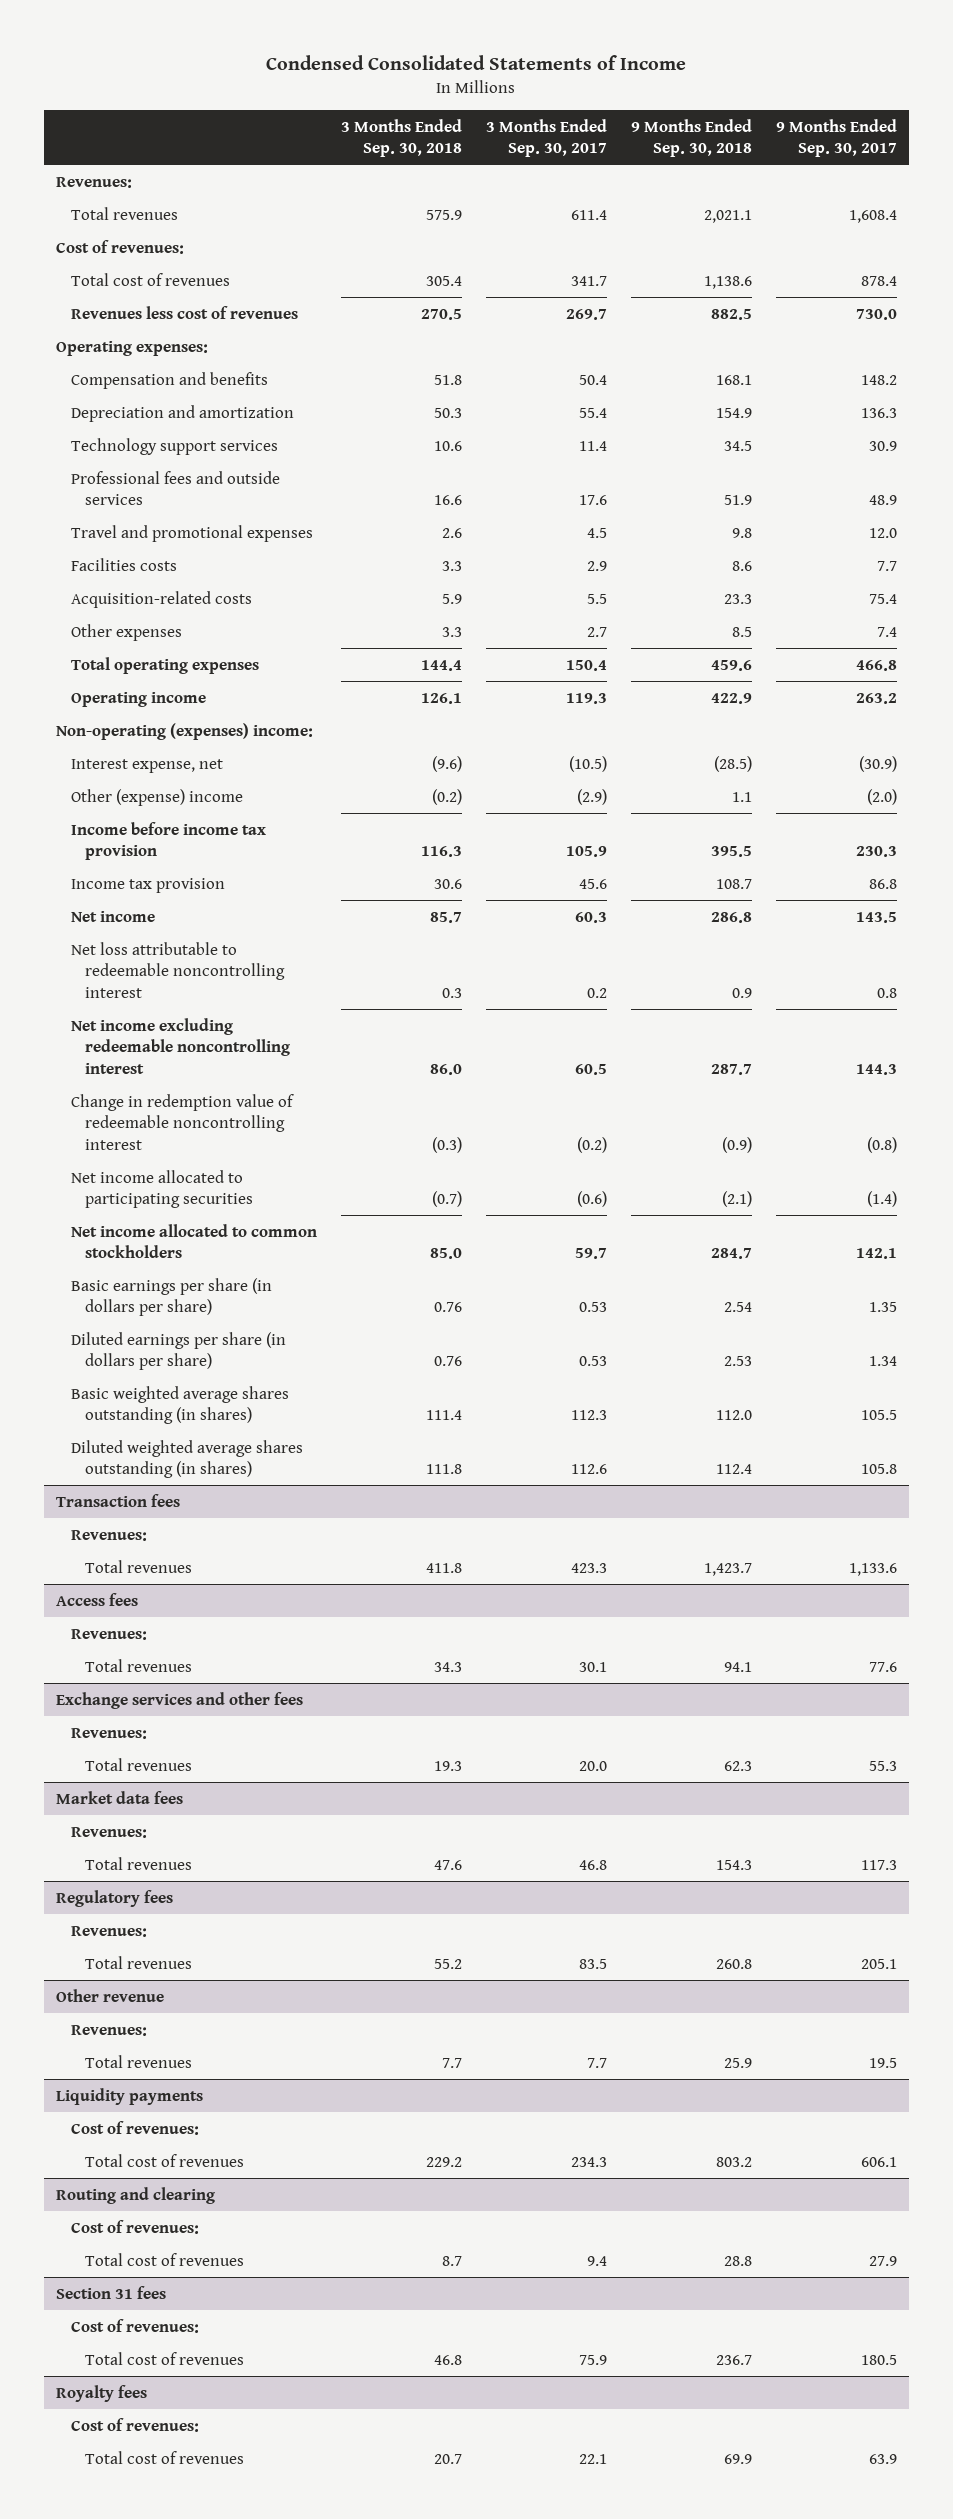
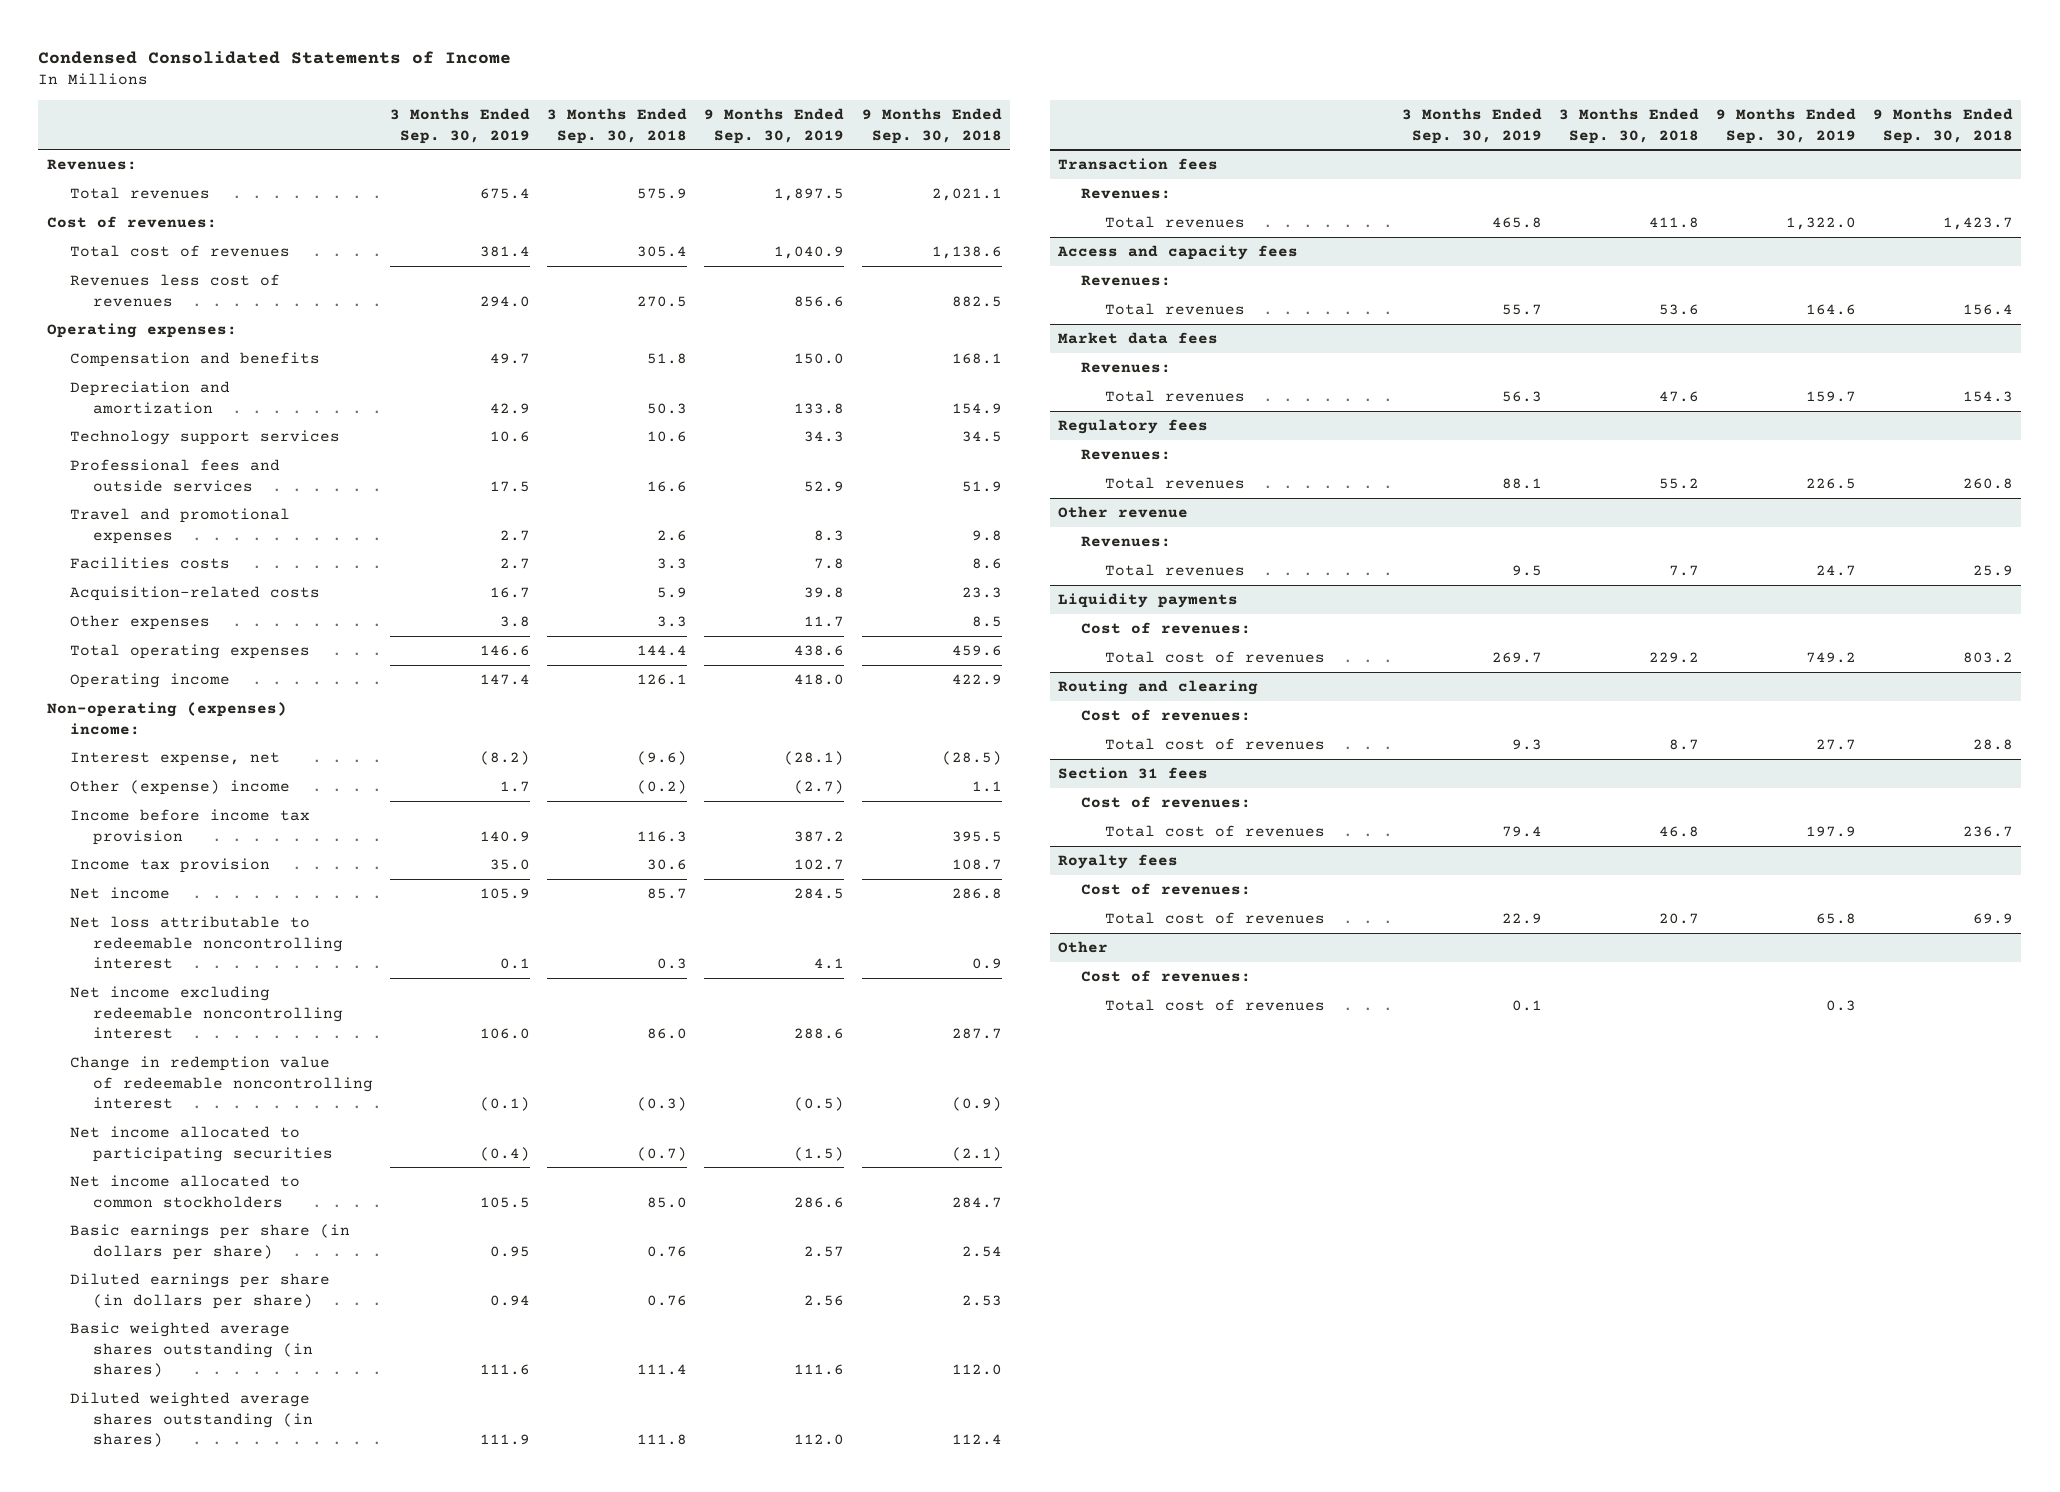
- | 3 Months Ended Sep. 30, 2018 | 3 Months Ended Sep. 30, 2017 | 9 Months Ended Sep. 30, 2018 | 9 Months Ended Sep. 30, 2017
+ | 3 Months Ended Sep. 30, 2019 | 3 Months Ended Sep. 30, 2018 | 9 Months Ended Sep. 30, 2019 | 9 Months Ended Sep. 30, 2018
- Access fees
- Revenues:
- Total revenues | 34.3 | 30.1 | 94.1 | 77.6
- Exchange services and other fees
+ Access and capacity fees
- Total revenues | 19.3 | 20.0 | 62.3 | 55.3
+ Total revenues | 55.7 | 53.6 | 164.6 | 156.4
+ Other
+ Cost of revenues:
+ Total cost of revenues | 0.1 | | 0.3 |

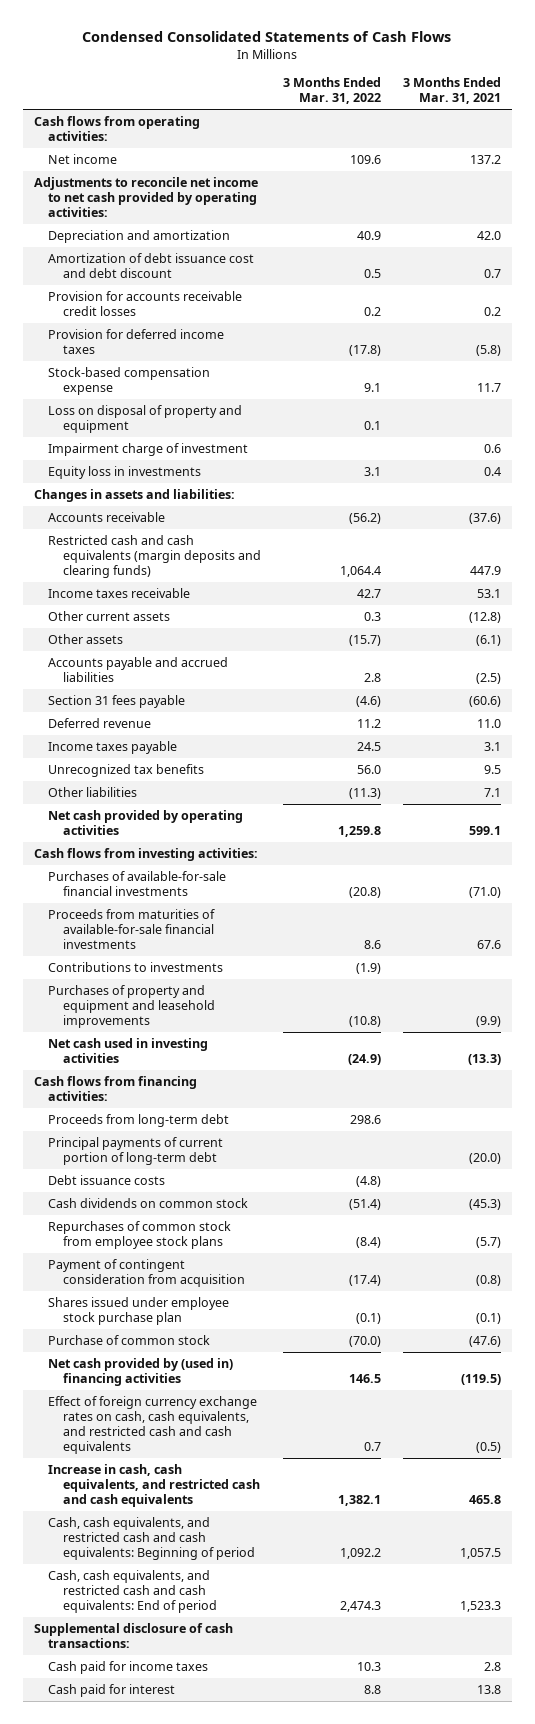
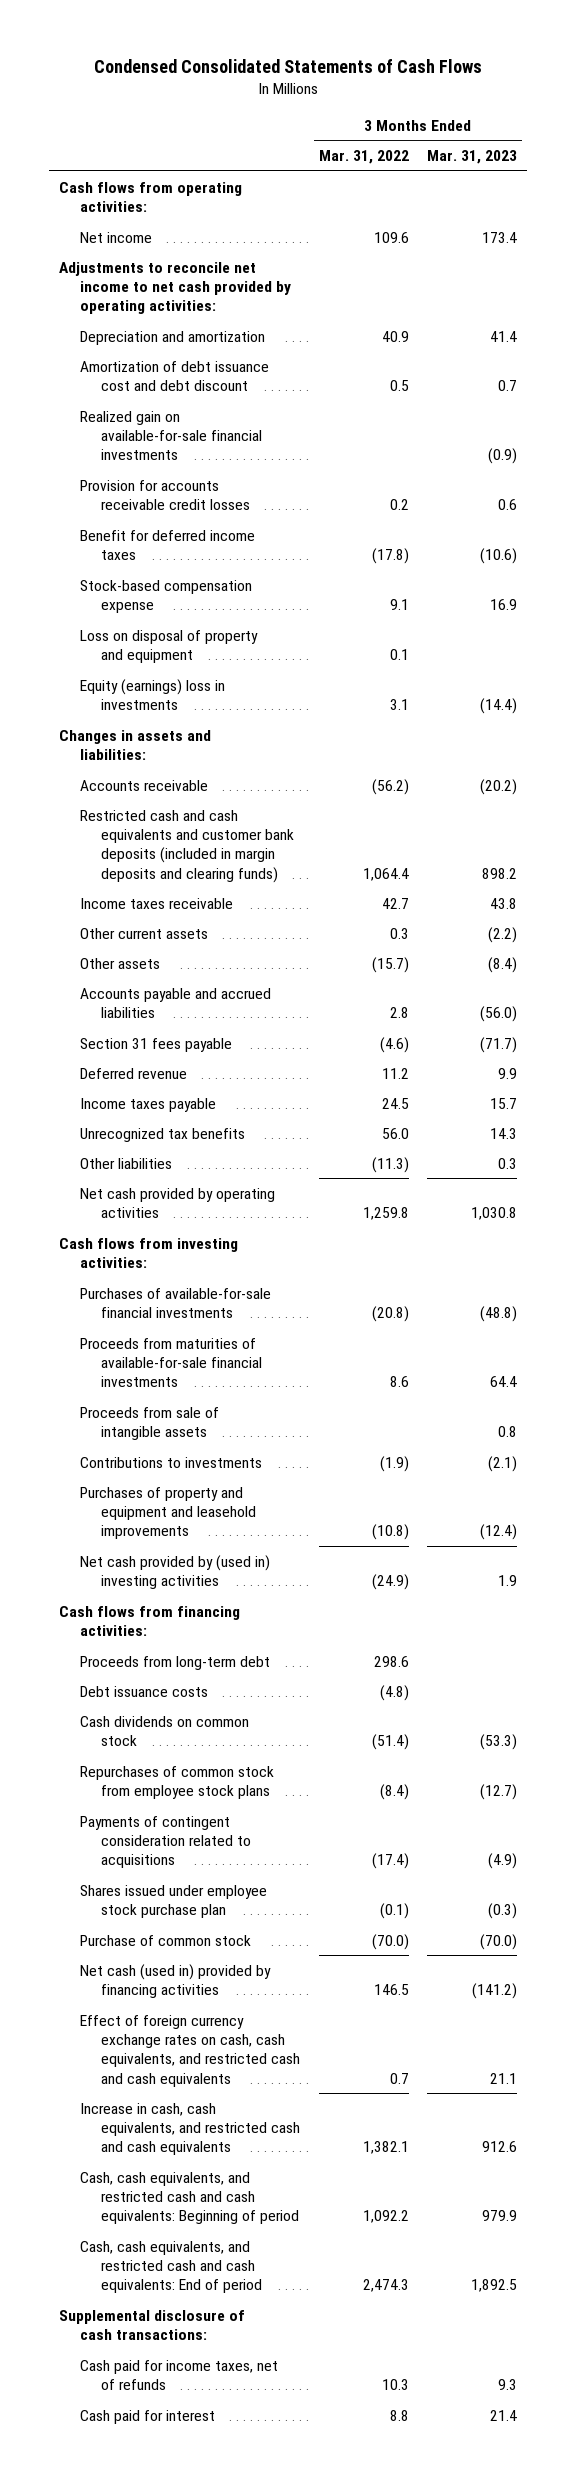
- | 3 Months Ended Mar. 31, 2022 | 3 Months Ended Mar. 31, 2021
+ | 3 Months Ended Mar. 31, 2022 | 3 Months Ended Mar. 31, 2023
+ Realized gain on available-for-sale financial investments | | (0.9)
- Provision for deferred income taxes | (17.8) | (5.8)
+ Benefit for deferred income taxes | (17.8) | (10.6)
- Impairment charge of investment | | 0.6
- Equity loss in investments | 3.1 | 0.4
+ Equity (earnings) loss in investments | 3.1 | (14.4)
- Restricted cash and cash equivalents (margin deposits and clearing funds) | 1,064.4 | 447.9
+ Restricted cash and cash equivalents and customer bank deposits (included in margin deposits and clearing funds) | 1,064.4 | 898.2
+ Proceeds from sale of intangible assets | | 0.8
- Net cash used in investing activities | (24.9) | (13.3)
+ Net cash provided by (used in) investing activities | (24.9) | 1.9
- Principal payments of current portion of long-term debt | | (20.0)
- Payment of contingent consideration from acquisition | (17.4) | (0.8)
+ Payments of contingent consideration related to acquisitions | (17.4) | (4.9)
- Net cash provided by (used in) financing activities | 146.5 | (119.5)
+ Net cash (used in) provided by financing activities | 146.5 | (141.2)
- Cash paid for income taxes | 10.3 | 2.8
+ Cash paid for income taxes, net of refunds | 10.3 | 9.3

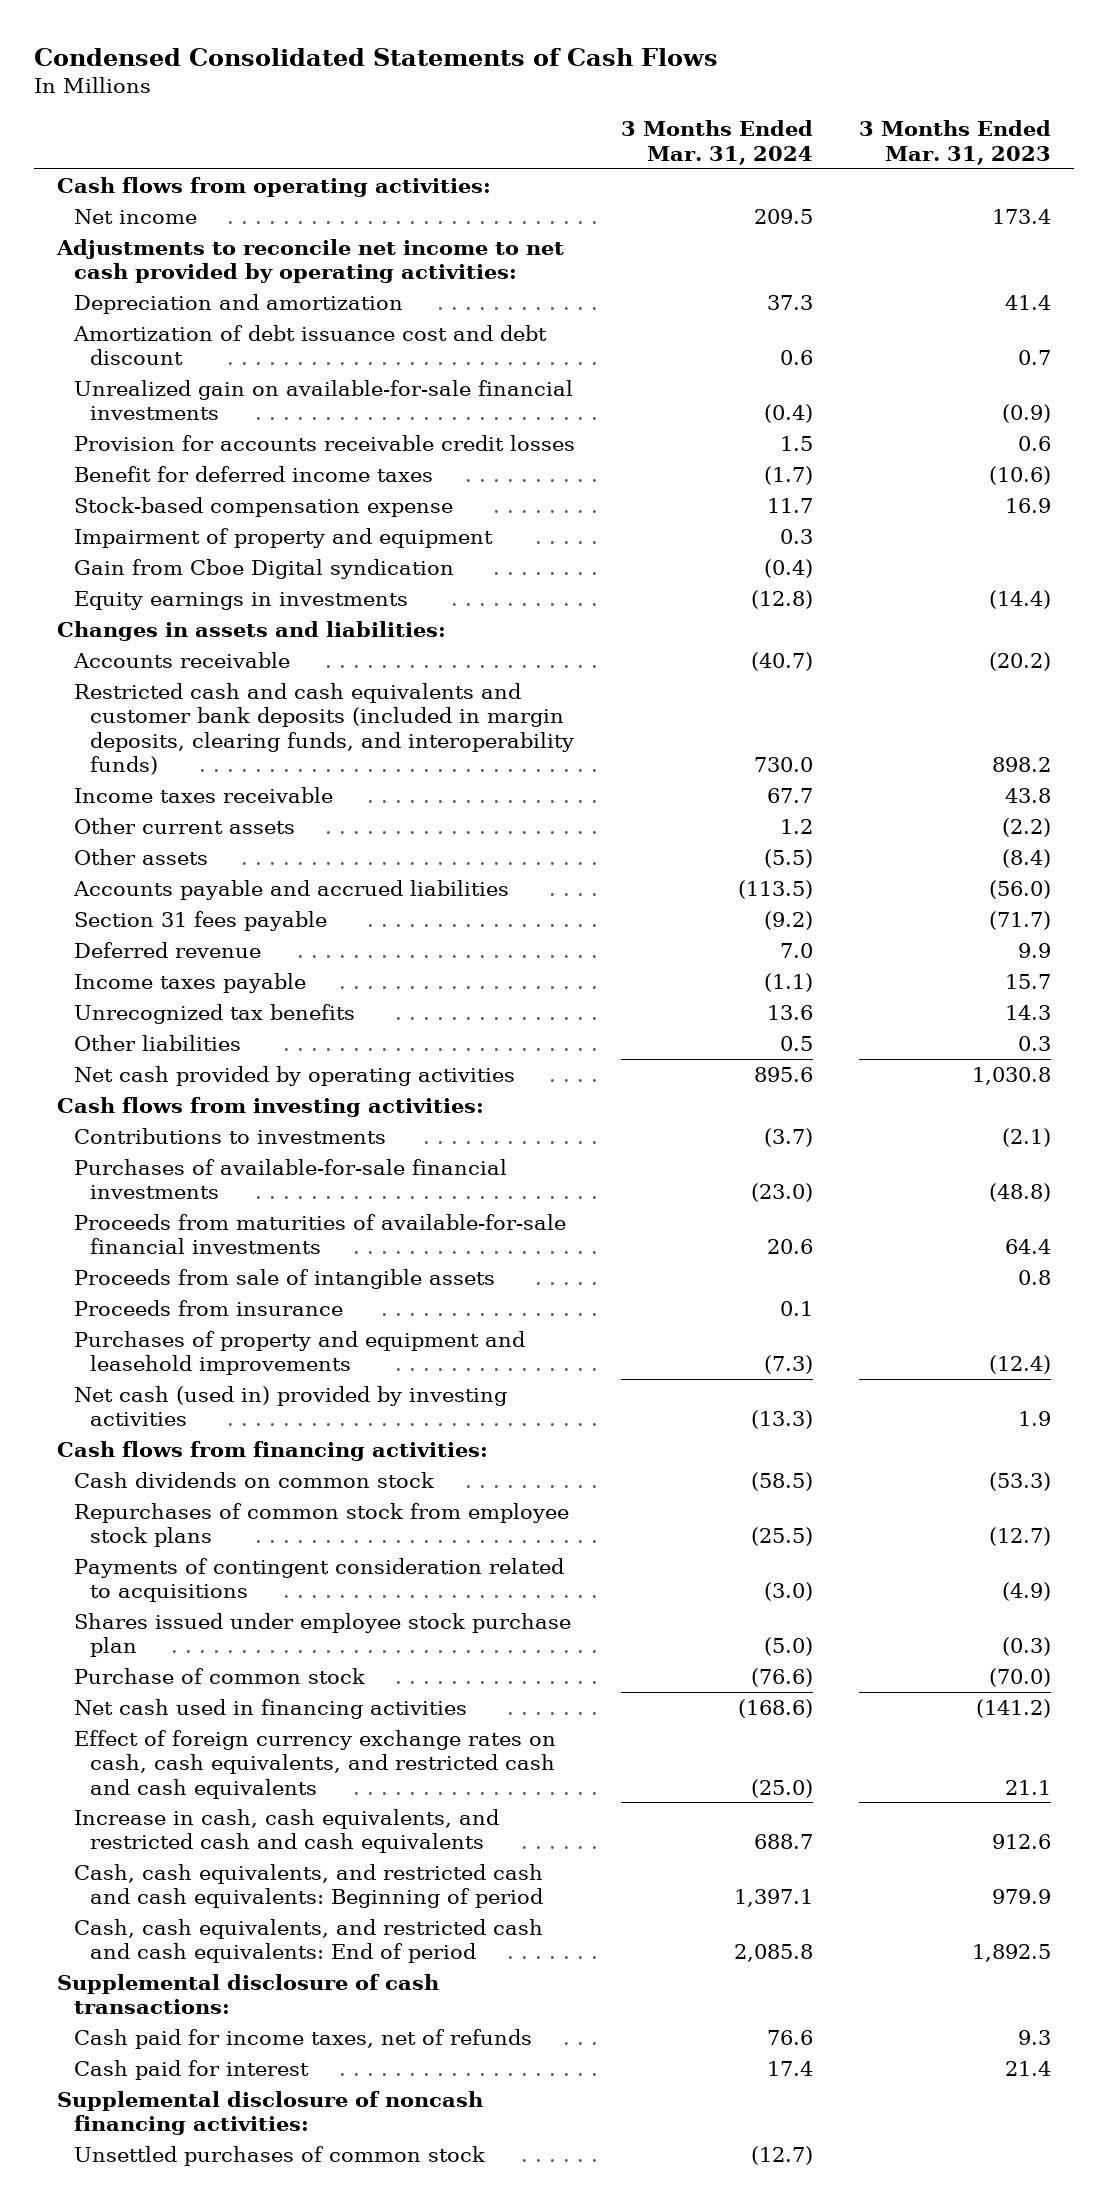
- | 3 Months Ended Mar. 31, 2022 | 3 Months Ended Mar. 31, 2023
+ | 3 Months Ended Mar. 31, 2024 | 3 Months Ended Mar. 31, 2023
- Realized gain on available-for-sale financial investments | | (0.9)
+ Unrealized gain on available-for-sale financial investments | (0.4) | (0.9)
- Loss on disposal of property and equipment | 0.1 |
- Equity (earnings) loss in investments | 3.1 | (14.4)
+ Impairment of property and equipment | 0.3 |
+ Gain from Cboe Digital syndication | (0.4) |
+ Equity earnings in investments | (12.8) | (14.4)
- Restricted cash and cash equivalents and customer bank deposits (included in margin deposits and clearing funds) | 1,064.4 | 898.2
+ Restricted cash and cash equivalents and customer bank deposits (included in margin deposits, clearing funds, and interoperability funds) | 730.0 | 898.2
moved up: Contributions to investments | (3.7) | (2.1)
+ Proceeds from insurance | 0.1 |
- Net cash provided by (used in) investing activities | (24.9) | 1.9
+ Net cash (used in) provided by investing activities | (13.3) | 1.9
- Proceeds from long-term debt | 298.6 |
- Debt issuance costs | (4.8) |
- Net cash (used in) provided by financing activities | 146.5 | (141.2)
+ Net cash used in financing activities | (168.6) | (141.2)
+ Supplemental disclosure of noncash financing activities:
+ Unsettled purchases of common stock | (12.7) |

